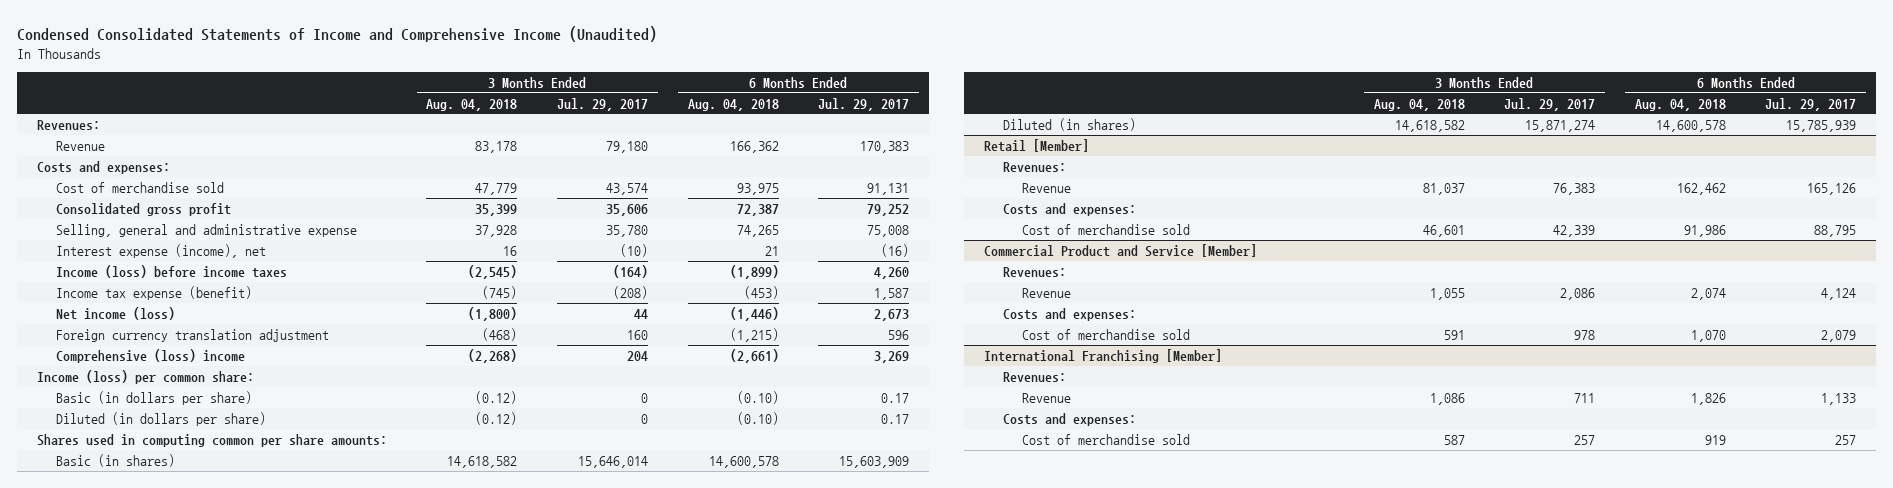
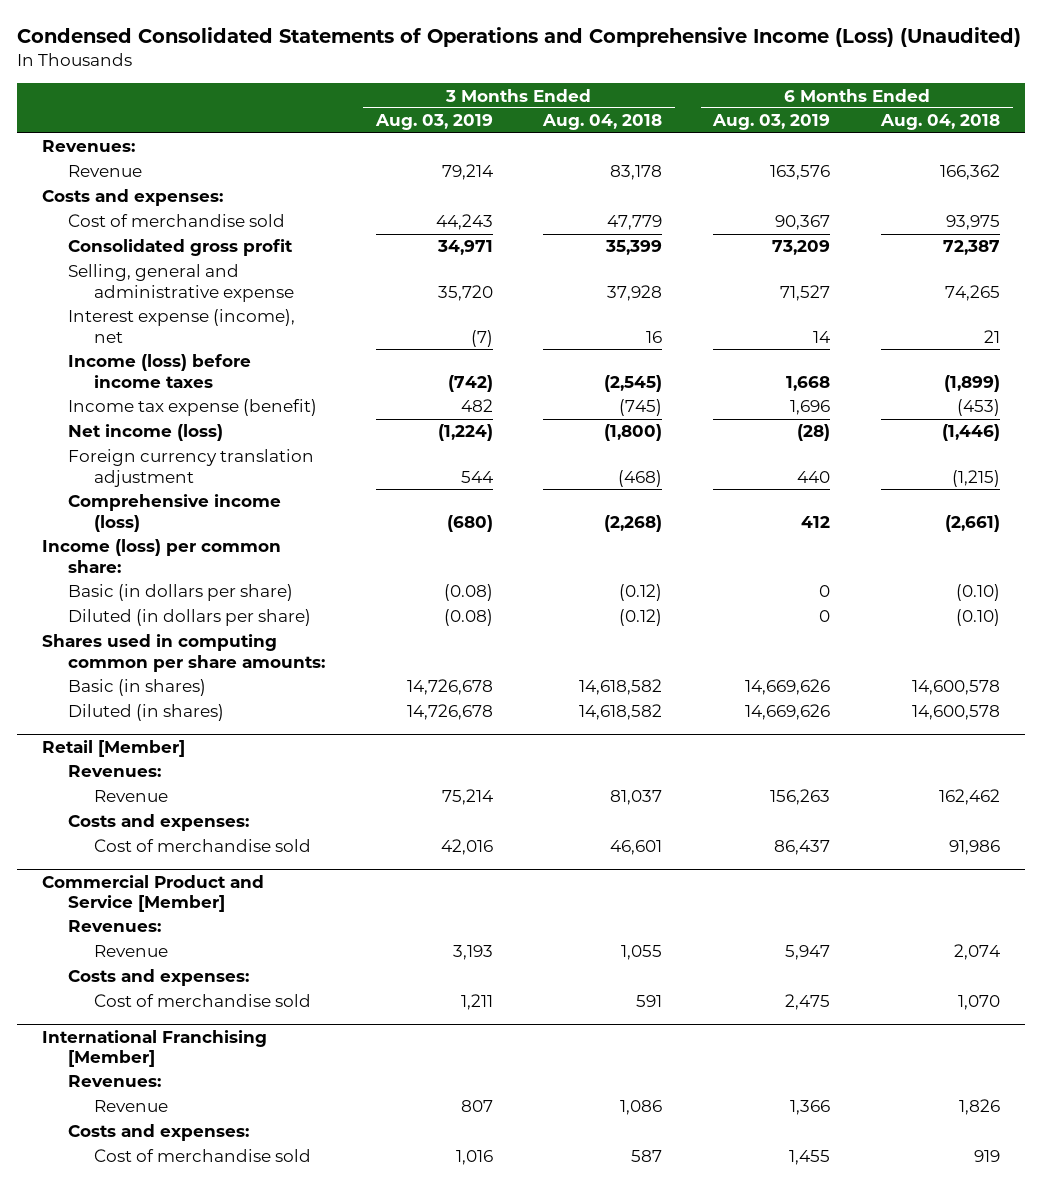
- Condensed Consolidated Statements of Income and Comprehensive Income (Unaudited)
+ Condensed Consolidated Statements of Operations and Comprehensive Income (Loss) (Unaudited)
- | 3 Months Ended Aug. 04, 2018 | 3 Months Ended Jul. 29, 2017 | 6 Months Ended Aug. 04, 2018 | 6 Months Ended Jul. 29, 2017
+ | 3 Months Ended Aug. 03, 2019 | 3 Months Ended Aug. 04, 2018 | 6 Months Ended Aug. 03, 2019 | 6 Months Ended Aug. 04, 2018
- Comprehensive (loss) income | (2,268) | 204 | (2,661) | 3,269
+ Comprehensive income (loss) | (680) | (2,268) | 412 | (2,661)

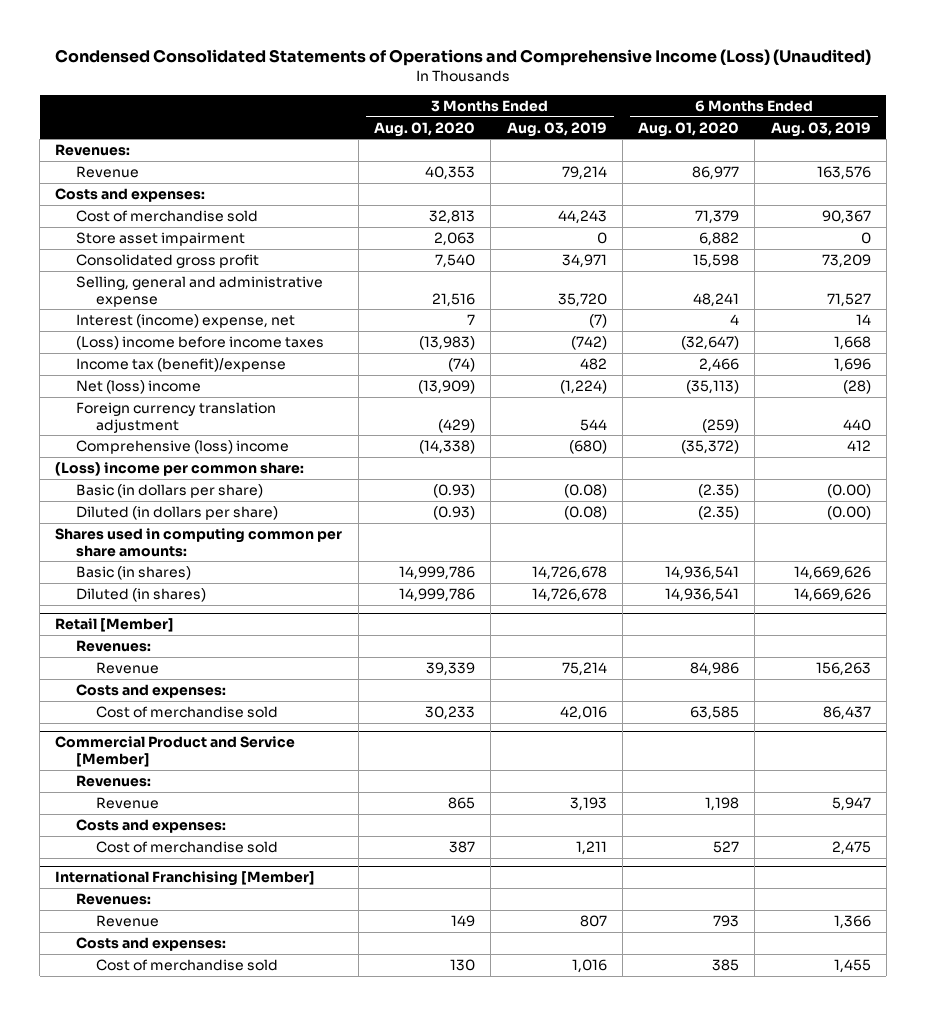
- | 3 Months Ended Aug. 03, 2019 | 3 Months Ended Aug. 04, 2018 | 6 Months Ended Aug. 03, 2019 | 6 Months Ended Aug. 04, 2018
+ | 3 Months Ended Aug. 01, 2020 | 3 Months Ended Aug. 03, 2019 | 6 Months Ended Aug. 01, 2020 | 6 Months Ended Aug. 03, 2019
+ Store asset impairment | 2,063 | 0 | 6,882 | 0
- Interest expense (income), net | (7) | 16 | 14 | 21
- Income (loss) before income taxes | (742) | (2,545) | 1,668 | (1,899)
- Income tax expense (benefit) | 482 | (745) | 1,696 | (453)
- Net income (loss) | (1,224) | (1,800) | (28) | (1,446)
+ Interest (income) expense, net | 7 | (7) | 4 | 14
+ (Loss) income before income taxes | (13,983) | (742) | (32,647) | 1,668
+ Income tax (benefit)/expense | (74) | 482 | 2,466 | 1,696
+ Net (loss) income | (13,909) | (1,224) | (35,113) | (28)
- Comprehensive income (loss) | (680) | (2,268) | 412 | (2,661)
- Income (loss) per common share:
- Basic (in dollars per share) | (0.08) | (0.12) | 0 | (0.10)
- Diluted (in dollars per share) | (0.08) | (0.12) | 0 | (0.10)
+ Comprehensive (loss) income | (14,338) | (680) | (35,372) | 412
+ (Loss) income per common share:
+ Basic (in dollars per share) | (0.93) | (0.08) | (2.35) | (0.00)
+ Diluted (in dollars per share) | (0.93) | (0.08) | (2.35) | (0.00)

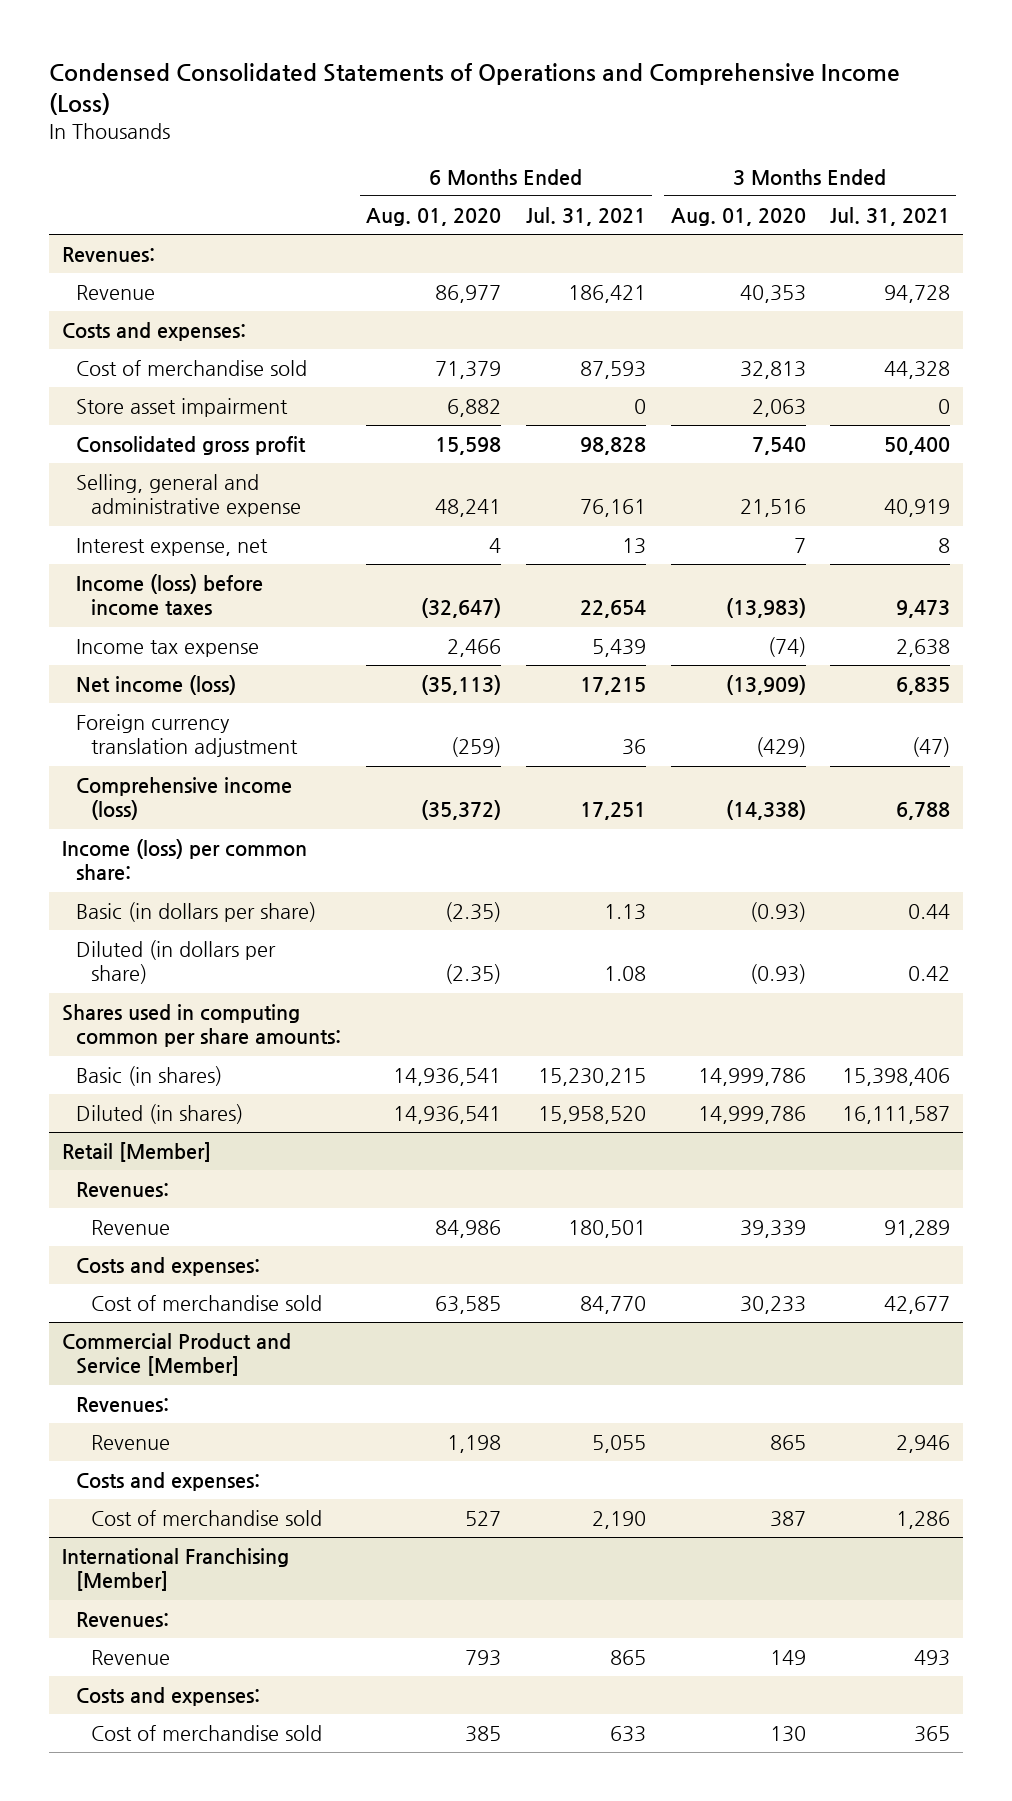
- Condensed Consolidated Statements of Operations and Comprehensive Income (Loss) (Unaudited)
+ Condensed Consolidated Statements of Operations and Comprehensive Income (Loss)
- | 3 Months Ended Aug. 01, 2020 | 3 Months Ended Aug. 03, 2019 | 6 Months Ended Aug. 01, 2020 | 6 Months Ended Aug. 03, 2019
+ | 6 Months Ended Aug. 01, 2020 | 6 Months Ended Jul. 31, 2021 | 3 Months Ended Aug. 01, 2020 | 3 Months Ended Jul. 31, 2021
- Interest (income) expense, net | 7 | (7) | 4 | 14
- (Loss) income before income taxes | (13,983) | (742) | (32,647) | 1,668
- Income tax (benefit)/expense | (74) | 482 | 2,466 | 1,696
- Net (loss) income | (13,909) | (1,224) | (35,113) | (28)
+ Interest expense, net | 4 | 13 | 7 | 8
+ Income (loss) before income taxes | (32,647) | 22,654 | (13,983) | 9,473
+ Income tax expense | 2,466 | 5,439 | (74) | 2,638
+ Net income (loss) | (35,113) | 17,215 | (13,909) | 6,835
- Comprehensive (loss) income | (14,338) | (680) | (35,372) | 412
- (Loss) income per common share:
+ Comprehensive income (loss) | (35,372) | 17,251 | (14,338) | 6,788
+ Income (loss) per common share:

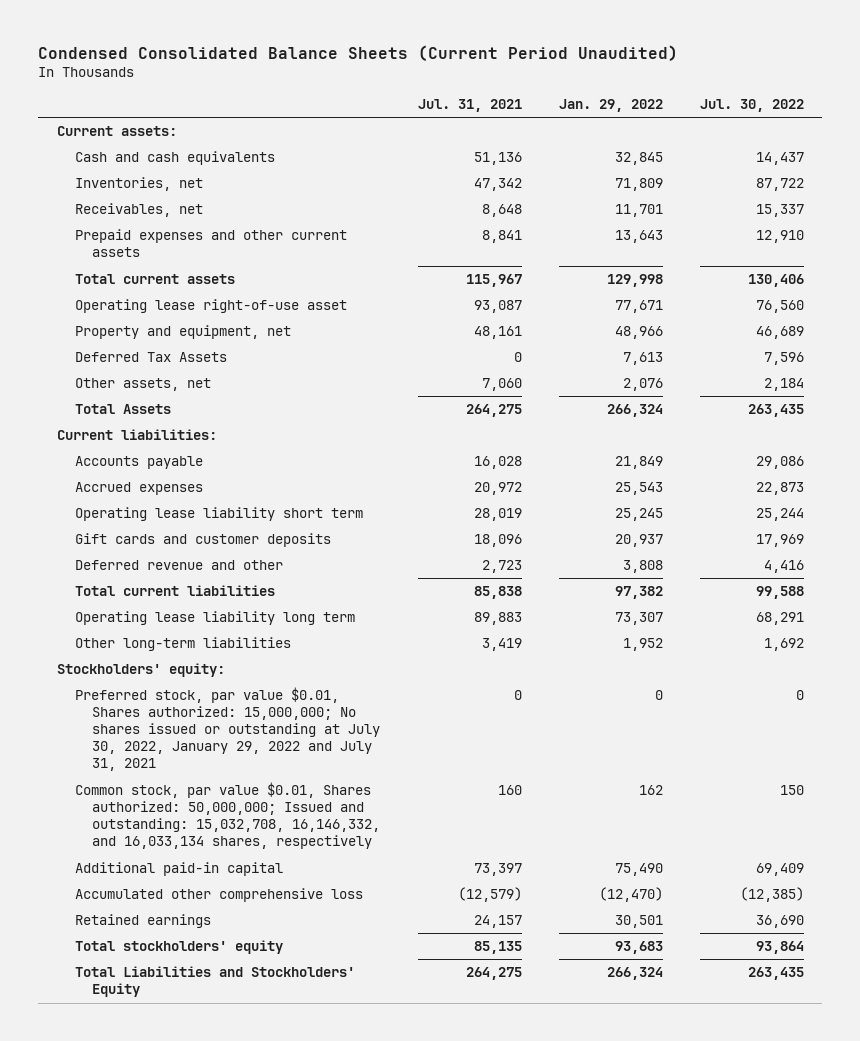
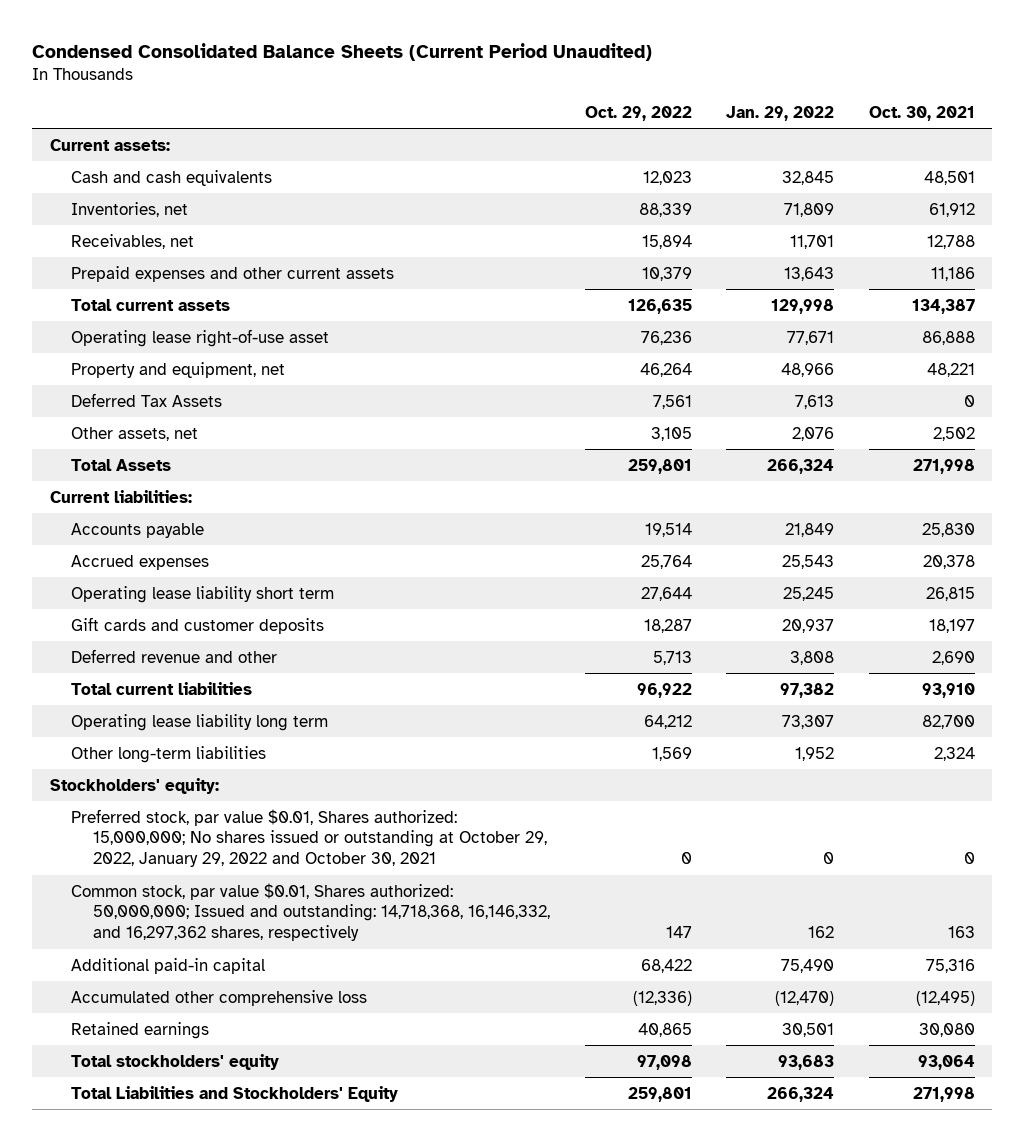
- | Jul. 31, 2021 | Jan. 29, 2022 | Jul. 30, 2022
+ | Oct. 29, 2022 | Jan. 29, 2022 | Oct. 30, 2021
- Preferred stock, par value $0.01, Shares authorized: 15,000,000; No shares issued or outstanding at July 30, 2022, January 29, 2022 and July 31, 2021 | 0 | 0 | 0
- Common stock, par value $0.01, Shares authorized: 50,000,000; Issued and outstanding: 15,032,708, 16,146,332, and 16,033,134 shares, respectively | 160 | 162 | 150
+ Preferred stock, par value $0.01, Shares authorized: 15,000,000; No shares issued or outstanding at October 29, 2022, January 29, 2022 and October 30, 2021 | 0 | 0 | 0
+ Common stock, par value $0.01, Shares authorized: 50,000,000; Issued and outstanding: 14,718,368, 16,146,332, and 16,297,362 shares, respectively | 147 | 162 | 163

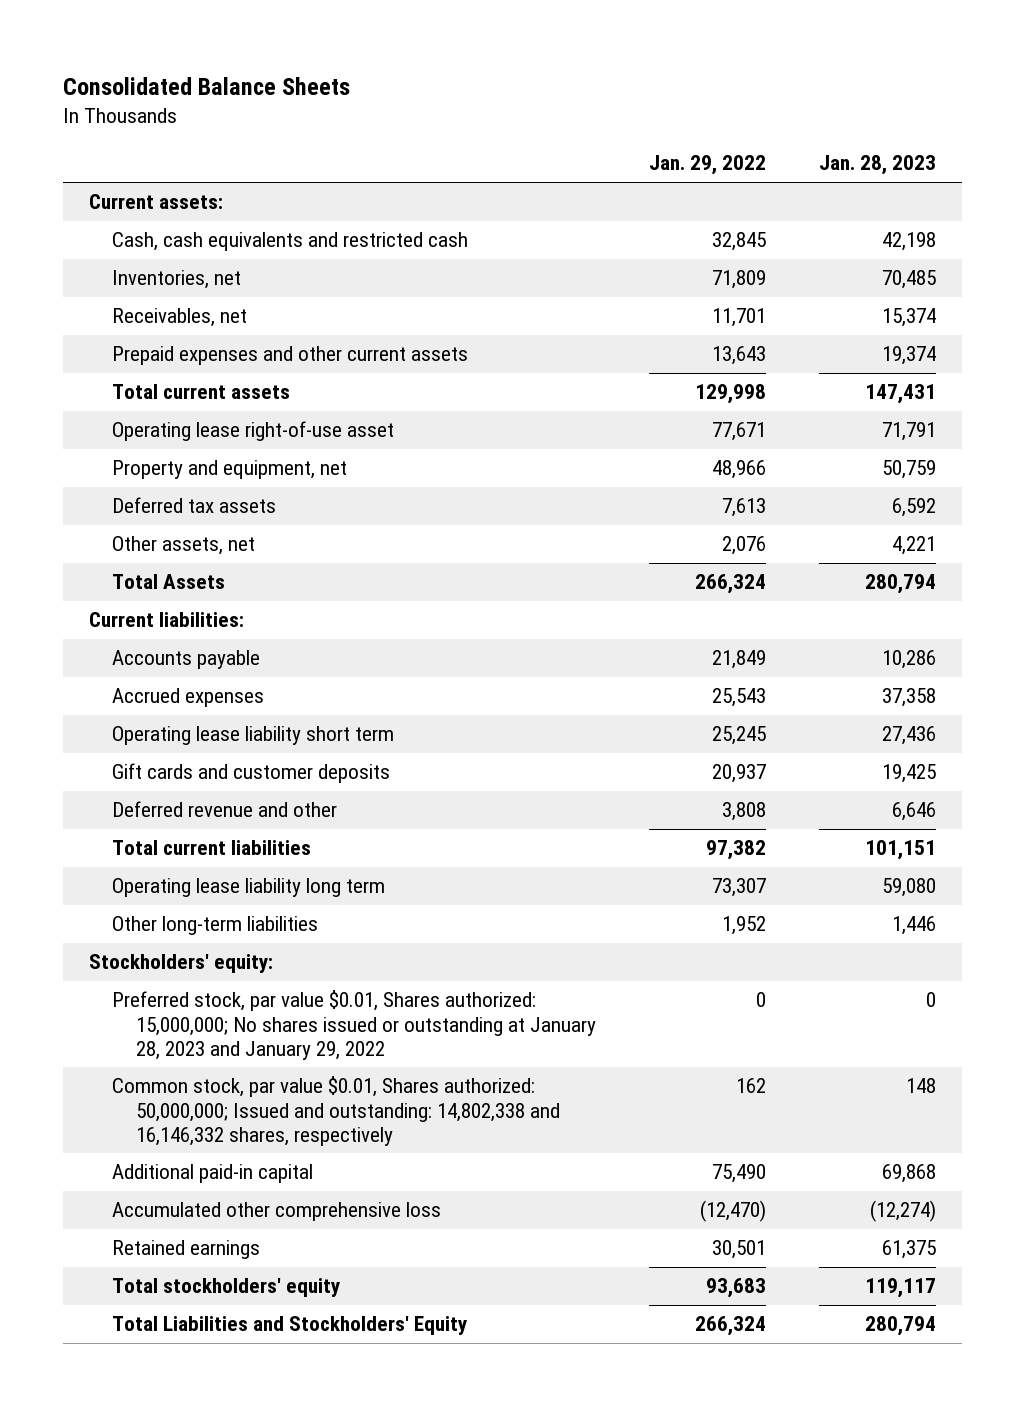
- Condensed Consolidated Balance Sheets (Current Period Unaudited)
+ Consolidated Balance Sheets
- | Oct. 29, 2022 | Jan. 29, 2022 | Oct. 30, 2021
+ | Jan. 29, 2022 | Jan. 28, 2023
- Cash and cash equivalents | 12,023 | 32,845 | 48,501
+ Cash, cash equivalents and restricted cash | 32,845 | 42,198
- Deferred Tax Assets | 7,561 | 7,613 | 0
+ Deferred tax assets | 7,613 | 6,592
- Preferred stock, par value $0.01, Shares authorized: 15,000,000; No shares issued or outstanding at October 29, 2022, January 29, 2022 and October 30, 2021 | 0 | 0 | 0
- Common stock, par value $0.01, Shares authorized: 50,000,000; Issued and outstanding: 14,718,368, 16,146,332, and 16,297,362 shares, respectively | 147 | 162 | 163
+ Preferred stock, par value $0.01, Shares authorized: 15,000,000; No shares issued or outstanding at January 28, 2023 and January 29, 2022 | 0 | 0
+ Common stock, par value $0.01, Shares authorized: 50,000,000; Issued and outstanding: 14,802,338 and 16,146,332 shares, respectively | 162 | 148

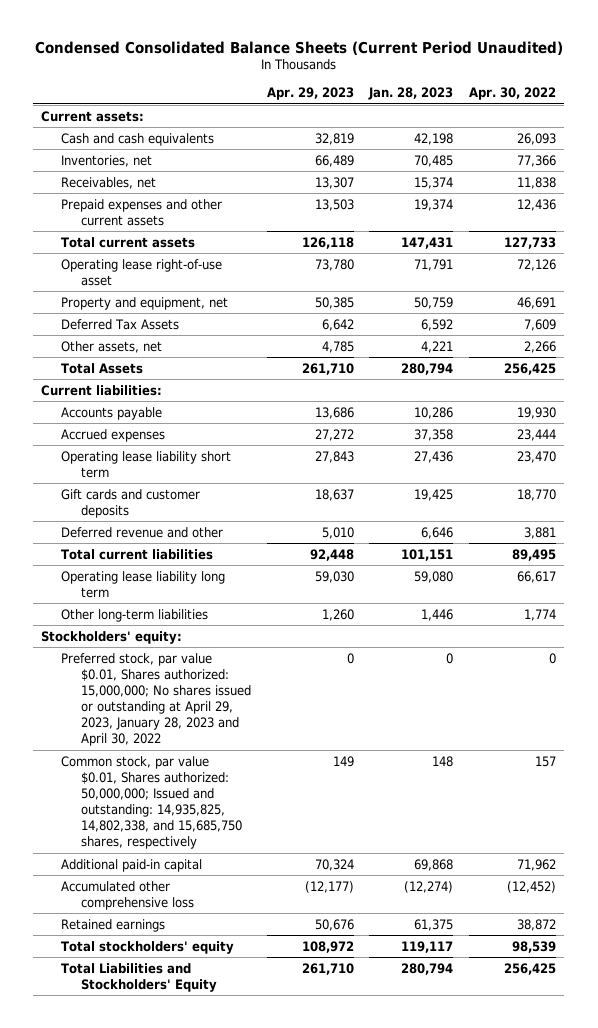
- Consolidated Balance Sheets
+ Condensed Consolidated Balance Sheets (Current Period Unaudited)
- | Jan. 29, 2022 | Jan. 28, 2023
+ | Apr. 29, 2023 | Jan. 28, 2023 | Apr. 30, 2022
- Cash, cash equivalents and restricted cash | 32,845 | 42,198
+ Cash and cash equivalents | 32,819 | 42,198 | 26,093
- Deferred tax assets | 7,613 | 6,592
+ Deferred Tax Assets | 6,642 | 6,592 | 7,609
- Preferred stock, par value $0.01, Shares authorized: 15,000,000; No shares issued or outstanding at January 28, 2023 and January 29, 2022 | 0 | 0
- Common stock, par value $0.01, Shares authorized: 50,000,000; Issued and outstanding: 14,802,338 and 16,146,332 shares, respectively | 162 | 148
+ Preferred stock, par value $0.01, Shares authorized: 15,000,000; No shares issued or outstanding at April 29, 2023, January 28, 2023 and April 30, 2022 | 0 | 0 | 0
+ Common stock, par value $0.01, Shares authorized: 50,000,000; Issued and outstanding: 14,935,825, 14,802,338, and 15,685,750 shares, respectively | 149 | 148 | 157

